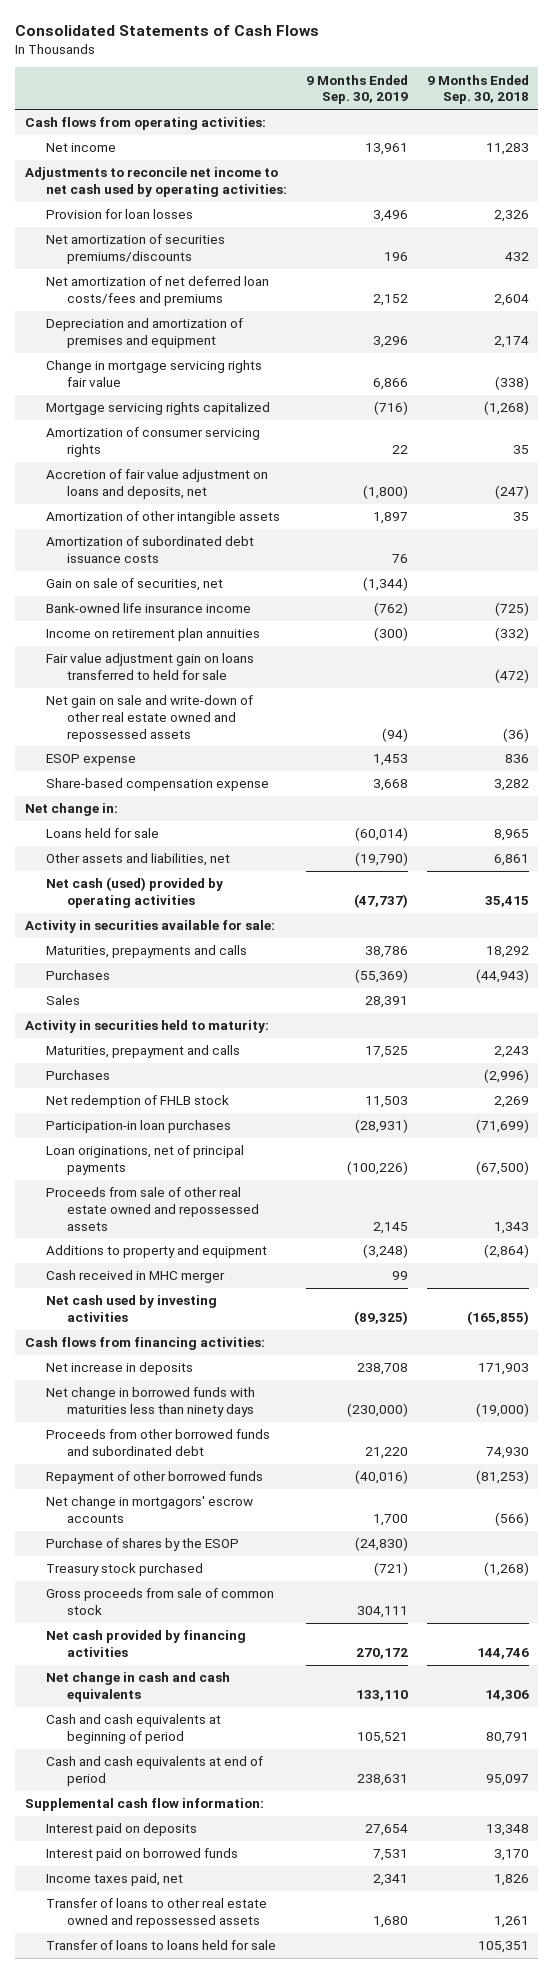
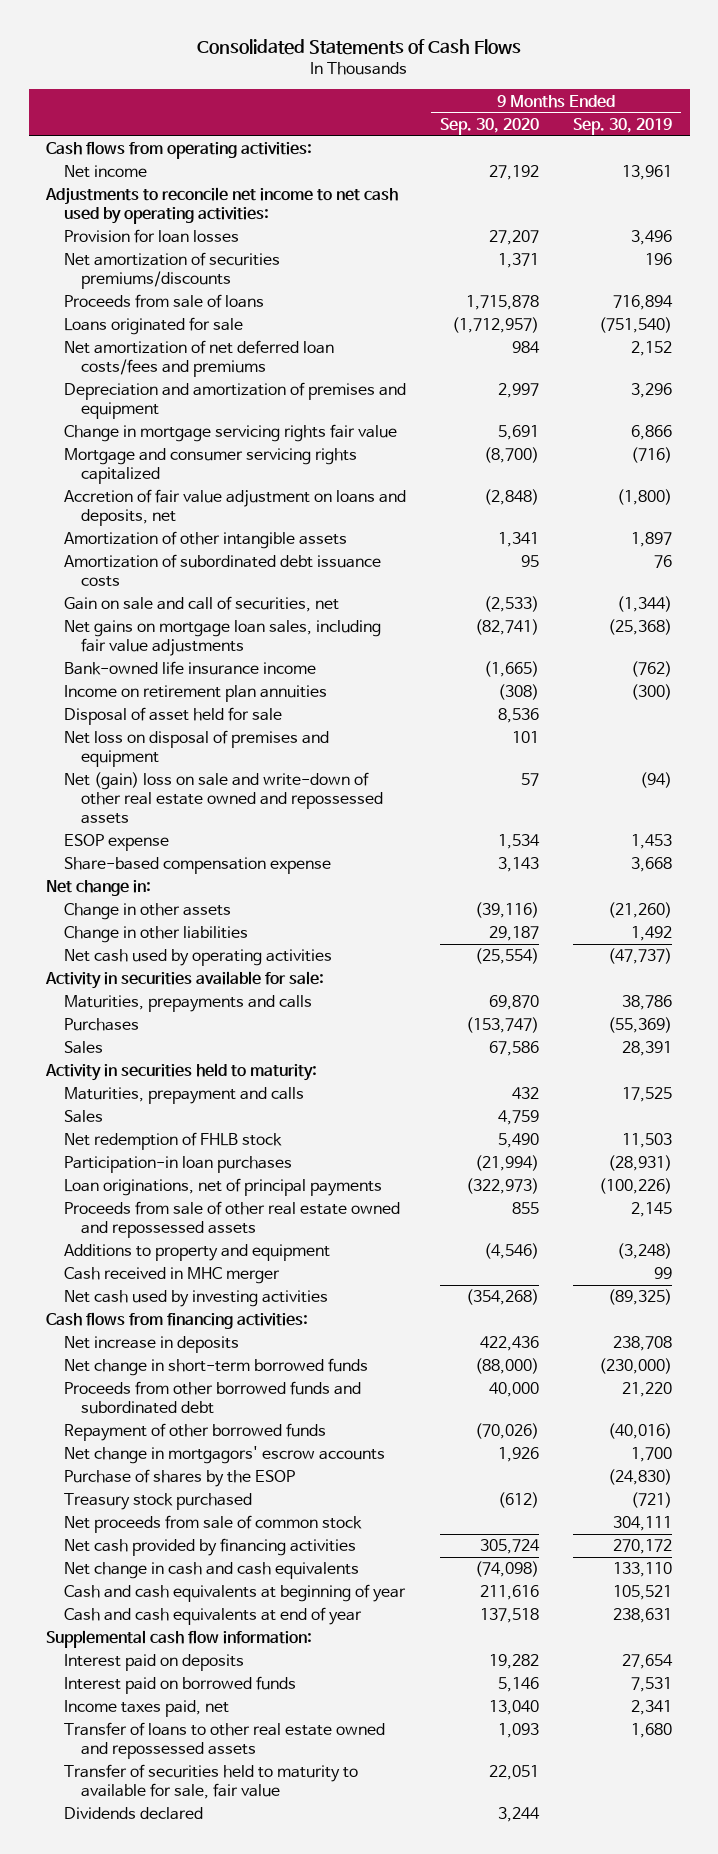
- | 9 Months Ended Sep. 30, 2019 | 9 Months Ended Sep. 30, 2018
+ | 9 Months Ended Sep. 30, 2020 | 9 Months Ended Sep. 30, 2019
+ Proceeds from sale of loans | 1,715,878 | 716,894
+ Loans originated for sale | (1,712,957) | (751,540)
- Mortgage servicing rights capitalized | (716) | (1,268)
- Amortization of consumer servicing rights | 22 | 35
+ Mortgage and consumer servicing rights capitalized | (8,700) | (716)
- Gain on sale of securities, net | (1,344) |
+ Gain on sale and call of securities, net | (2,533) | (1,344)
+ Net gains on mortgage loan sales, including fair value adjustments | (82,741) | (25,368)
- Fair value adjustment gain on loans transferred to held for sale | | (472)
- Net gain on sale and write-down of other real estate owned and repossessed assets | (94) | (36)
+ Disposal of asset held for sale | 8,536 |
+ Net loss on disposal of premises and equipment | 101 |
+ Net (gain) loss on sale and write-down of other real estate owned and repossessed assets | 57 | (94)
- Loans held for sale | (60,014) | 8,965
- Other assets and liabilities, net | (19,790) | 6,861
- Net cash (used) provided by operating activities | (47,737) | 35,415
+ Change in other assets | (39,116) | (21,260)
+ Change in other liabilities | 29,187 | 1,492
+ Net cash used by operating activities | (25,554) | (47,737)
- Purchases | | (2,996)
+ Sales | 4,759 |
- Net change in borrowed funds with maturities less than ninety days | (230,000) | (19,000)
+ Net change in short-term borrowed funds | (88,000) | (230,000)
- Gross proceeds from sale of common stock | 304,111 |
+ Net proceeds from sale of common stock | | 304,111
- Cash and cash equivalents at beginning of period | 105,521 | 80,791
- Cash and cash equivalents at end of period | 238,631 | 95,097
+ Cash and cash equivalents at beginning of year | 211,616 | 105,521
+ Cash and cash equivalents at end of year | 137,518 | 238,631
- Transfer of loans to loans held for sale | | 105,351
+ Transfer of securities held to maturity to available for sale, fair value | 22,051 |
+ Dividends declared | 3,244 |

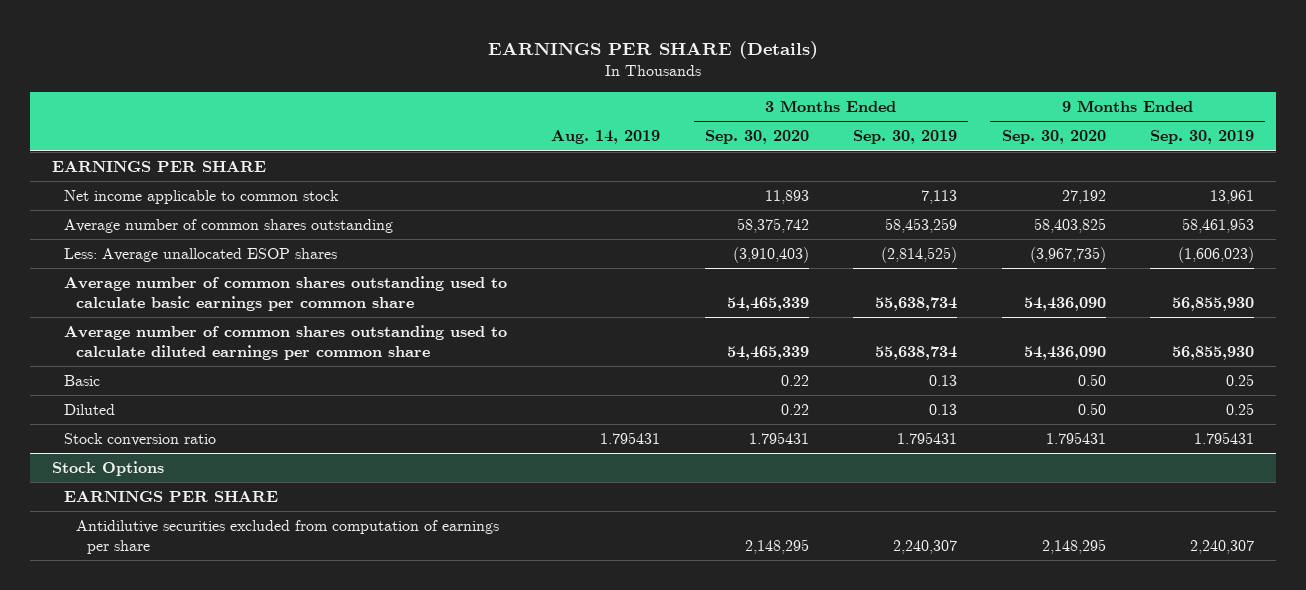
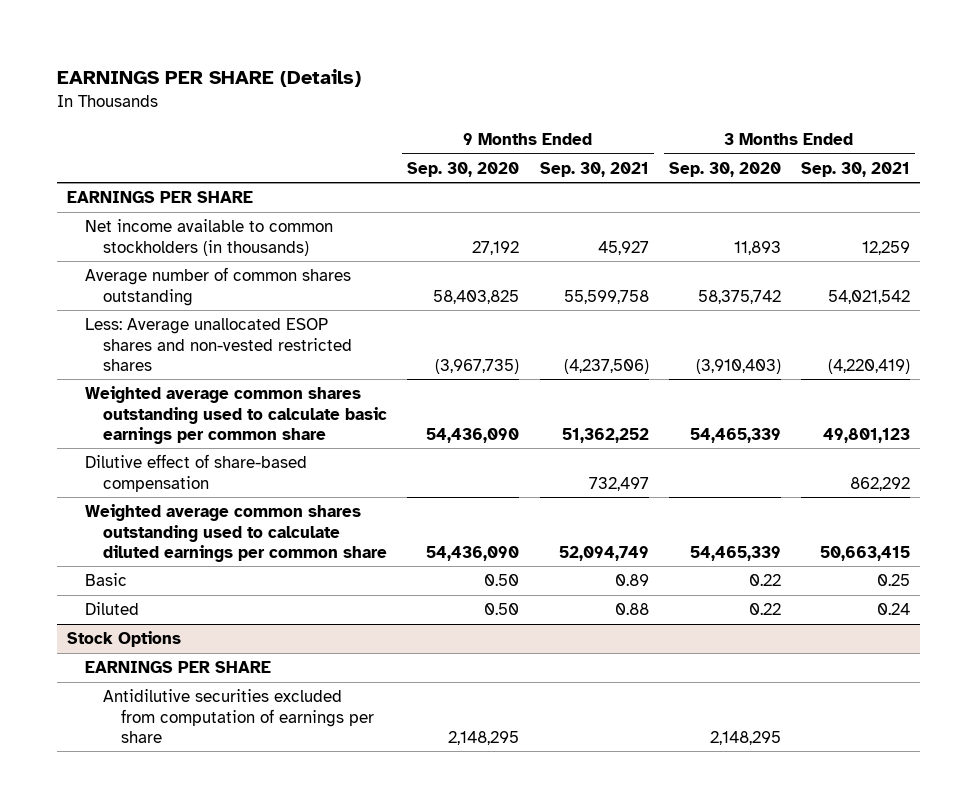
- | Aug. 14, 2019 | 3 Months Ended Sep. 30, 2020 | 3 Months Ended Sep. 30, 2019 | 9 Months Ended Sep. 30, 2020 | 9 Months Ended Sep. 30, 2019
+ | 9 Months Ended Sep. 30, 2020 | 9 Months Ended Sep. 30, 2021 | 3 Months Ended Sep. 30, 2020 | 3 Months Ended Sep. 30, 2021
- Net income applicable to common stock | | 11,893 | 7,113 | 27,192 | 13,961
+ Net income available to common stockholders (in thousands) | 27,192 | 45,927 | 11,893 | 12,259
- Less: Average unallocated ESOP shares | | (3,910,403) | (2,814,525) | (3,967,735) | (1,606,023)
- Average number of common shares outstanding used to calculate basic earnings per common share | | 54,465,339 | 55,638,734 | 54,436,090 | 56,855,930
- Average number of common shares outstanding used to calculate diluted earnings per common share | | 54,465,339 | 55,638,734 | 54,436,090 | 56,855,930
+ Less: Average unallocated ESOP shares and non-vested restricted shares | (3,967,735) | (4,237,506) | (3,910,403) | (4,220,419)
+ Weighted average common shares outstanding used to calculate basic earnings per common share | 54,436,090 | 51,362,252 | 54,465,339 | 49,801,123
+ Dilutive effect of share-based compensation | | 732,497 | | 862,292
+ Weighted average common shares outstanding used to calculate diluted earnings per common share | 54,436,090 | 52,094,749 | 54,465,339 | 50,663,415
- Stock conversion ratio | 1.795431 | 1.795431 | 1.795431 | 1.795431 | 1.795431

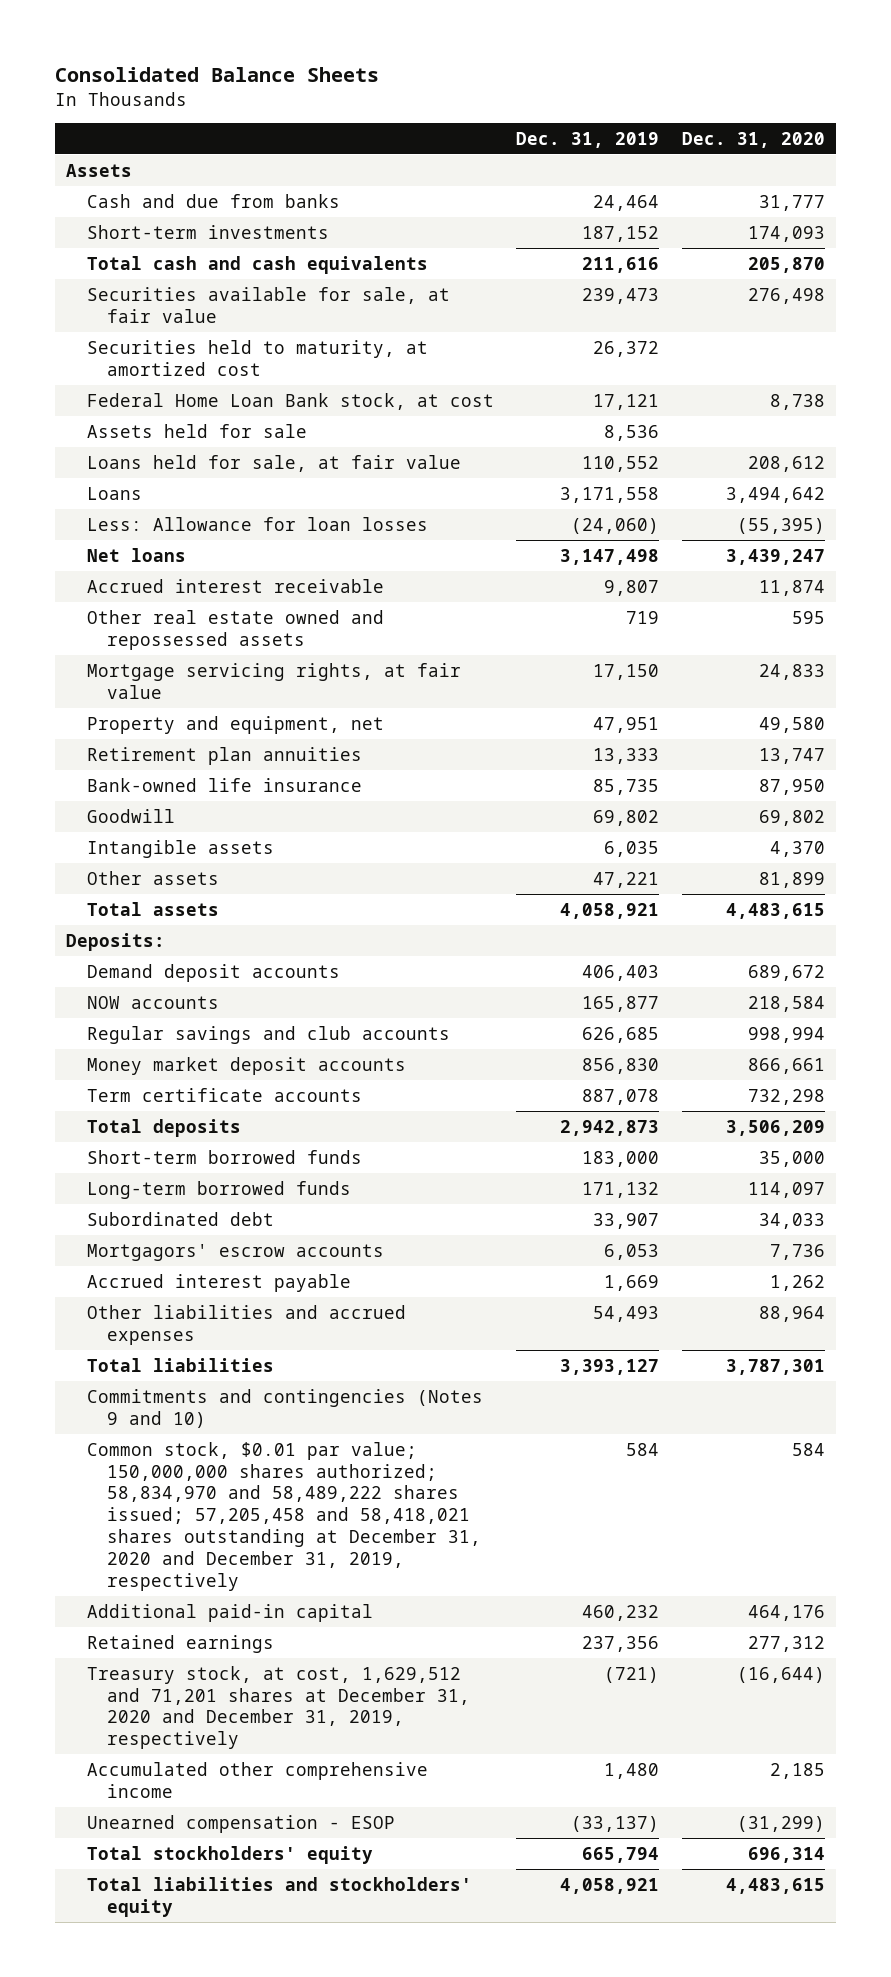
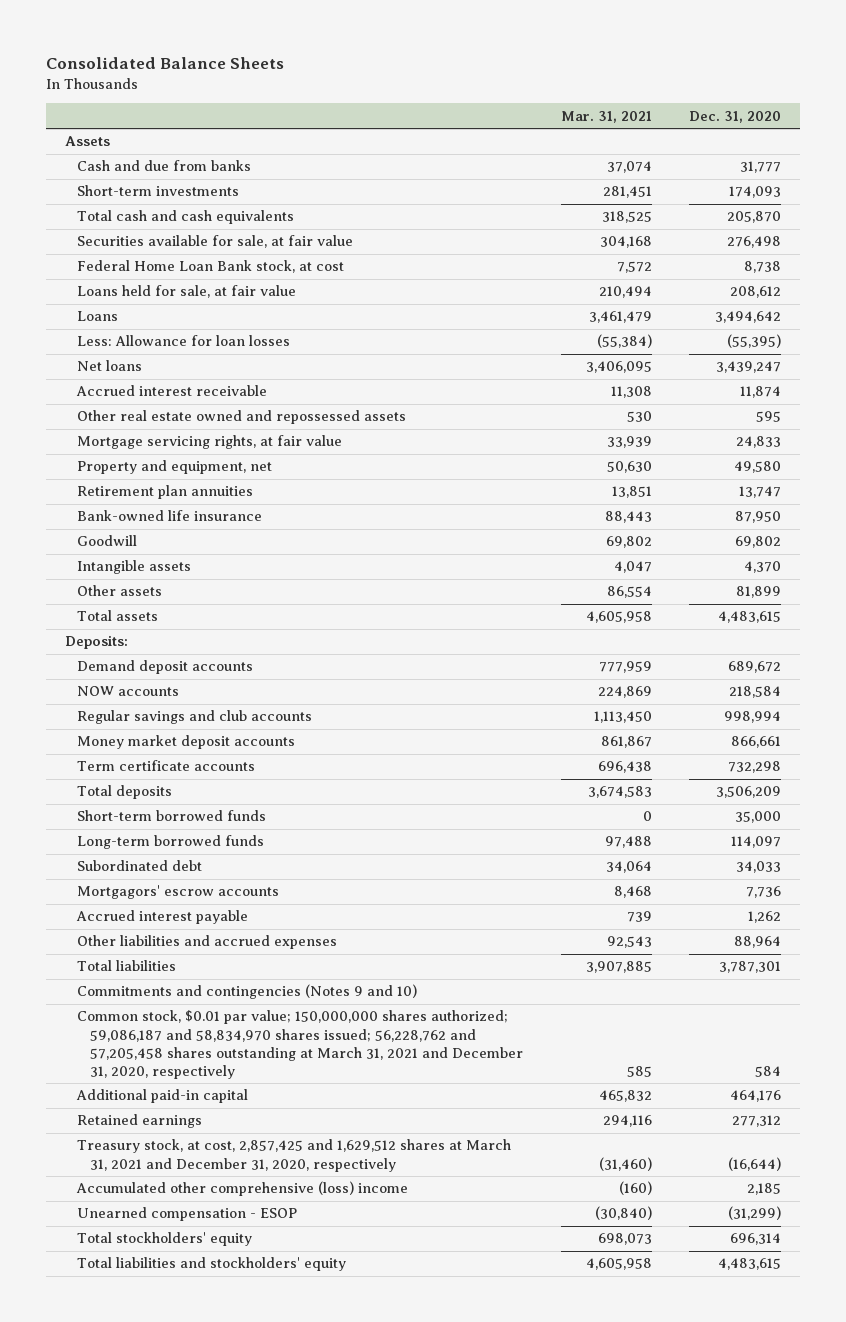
- | Dec. 31, 2019 | Dec. 31, 2020
+ | Mar. 31, 2021 | Dec. 31, 2020
- Securities held to maturity, at amortized cost | 26,372 |
- Assets held for sale | 8,536 |
- Common stock, $0.01 par value; 150,000,000 shares authorized; 58,834,970 and 58,489,222 shares issued; 57,205,458 and 58,418,021 shares outstanding at December 31, 2020 and December 31, 2019, respectively | 584 | 584
+ Common stock, $0.01 par value; 150,000,000 shares authorized; 59,086,187 and 58,834,970 shares issued; 56,228,762 and 57,205,458 shares outstanding at March 31, 2021 and December 31, 2020, respectively | 585 | 584
- Treasury stock, at cost, 1,629,512 and 71,201 shares at December 31, 2020 and December 31, 2019, respectively | (721) | (16,644)
- Accumulated other comprehensive income | 1,480 | 2,185
+ Treasury stock, at cost, 2,857,425 and 1,629,512 shares at March 31, 2021 and December 31, 2020, respectively | (31,460) | (16,644)
+ Accumulated other comprehensive (loss) income | (160) | 2,185

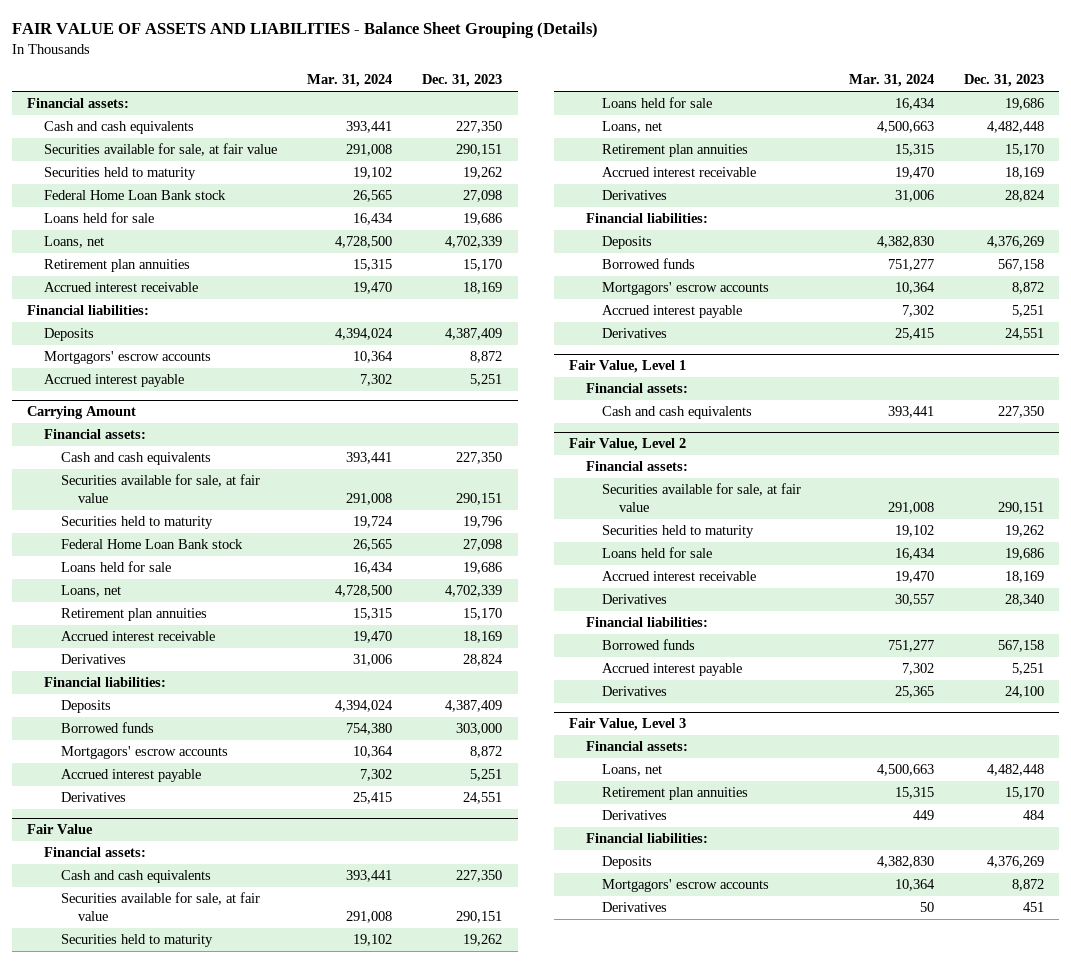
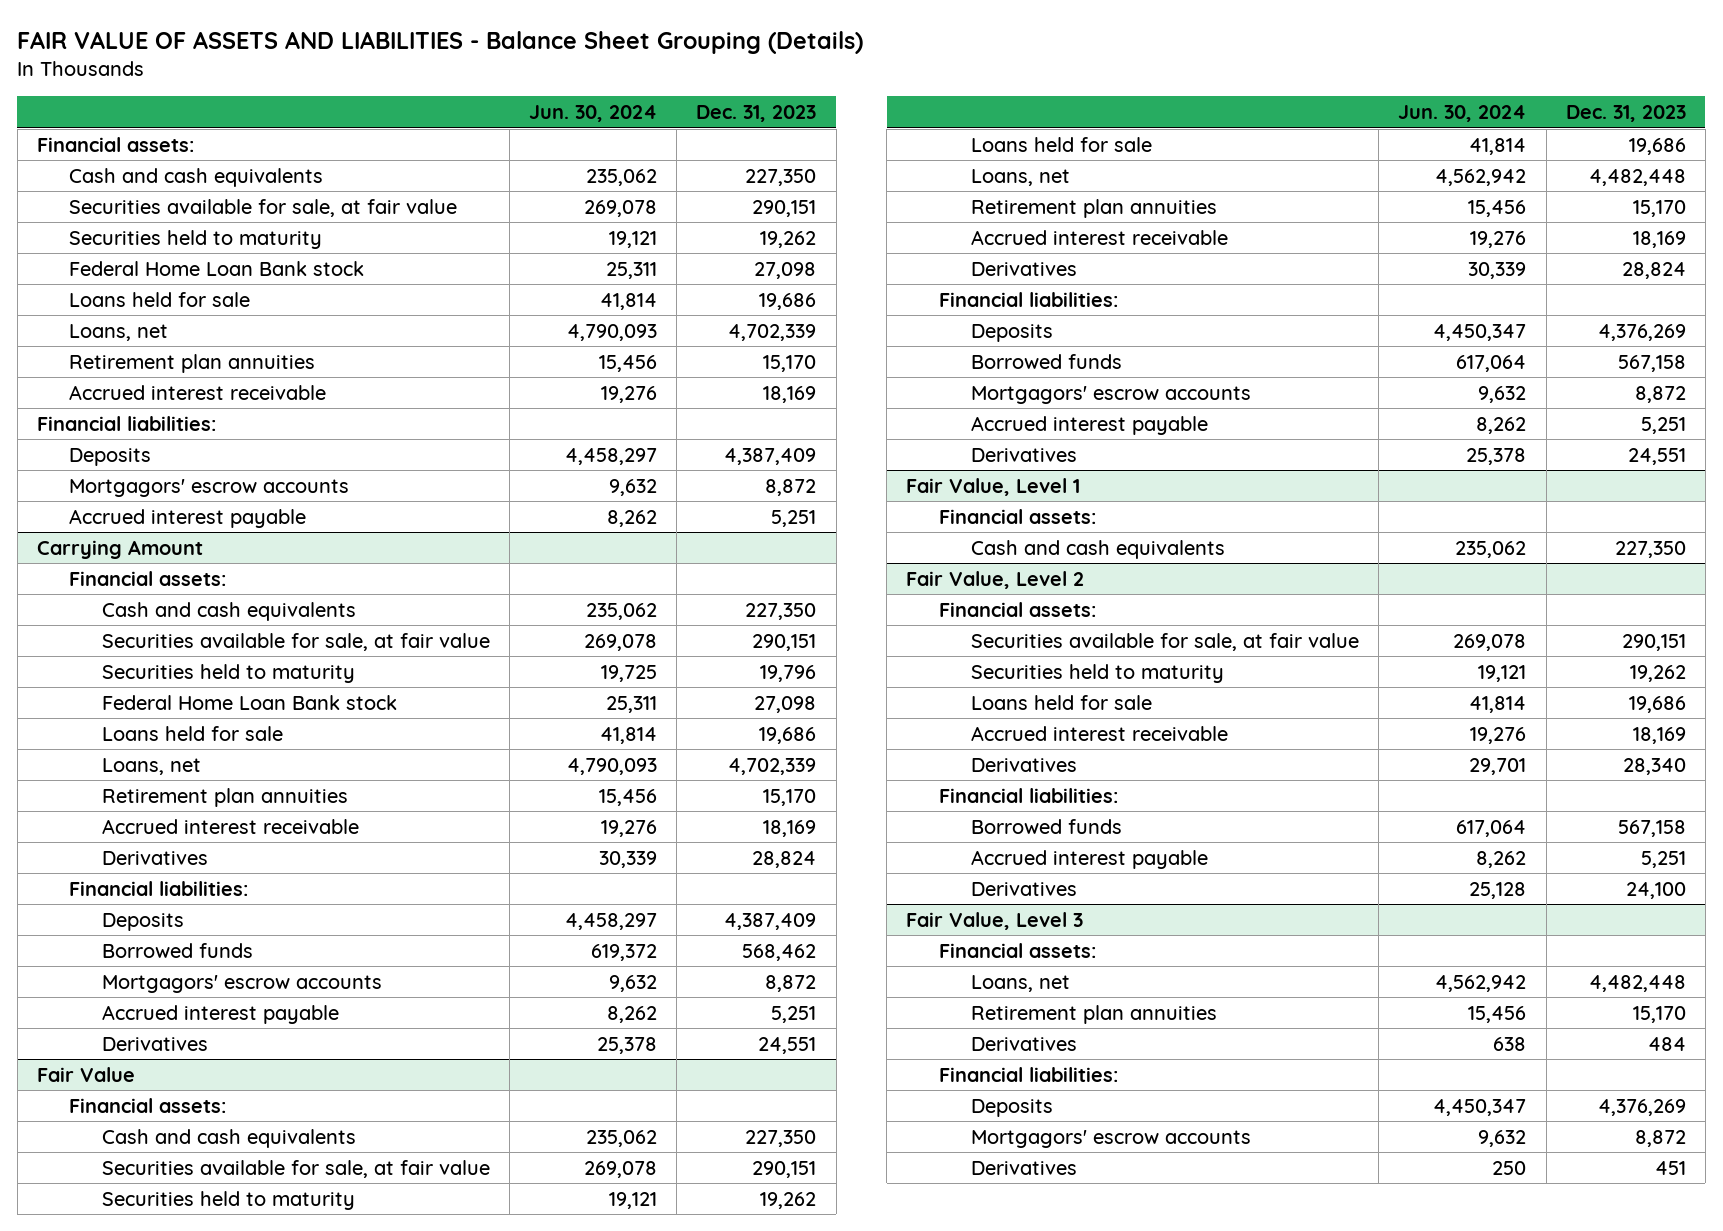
- | Mar. 31, 2024 | Dec. 31, 2023
+ | Jun. 30, 2024 | Dec. 31, 2023
@ Carrying Amount
- Borrowed funds | 754,380 | 303,000
+ Borrowed funds | 619,372 | 568,462

